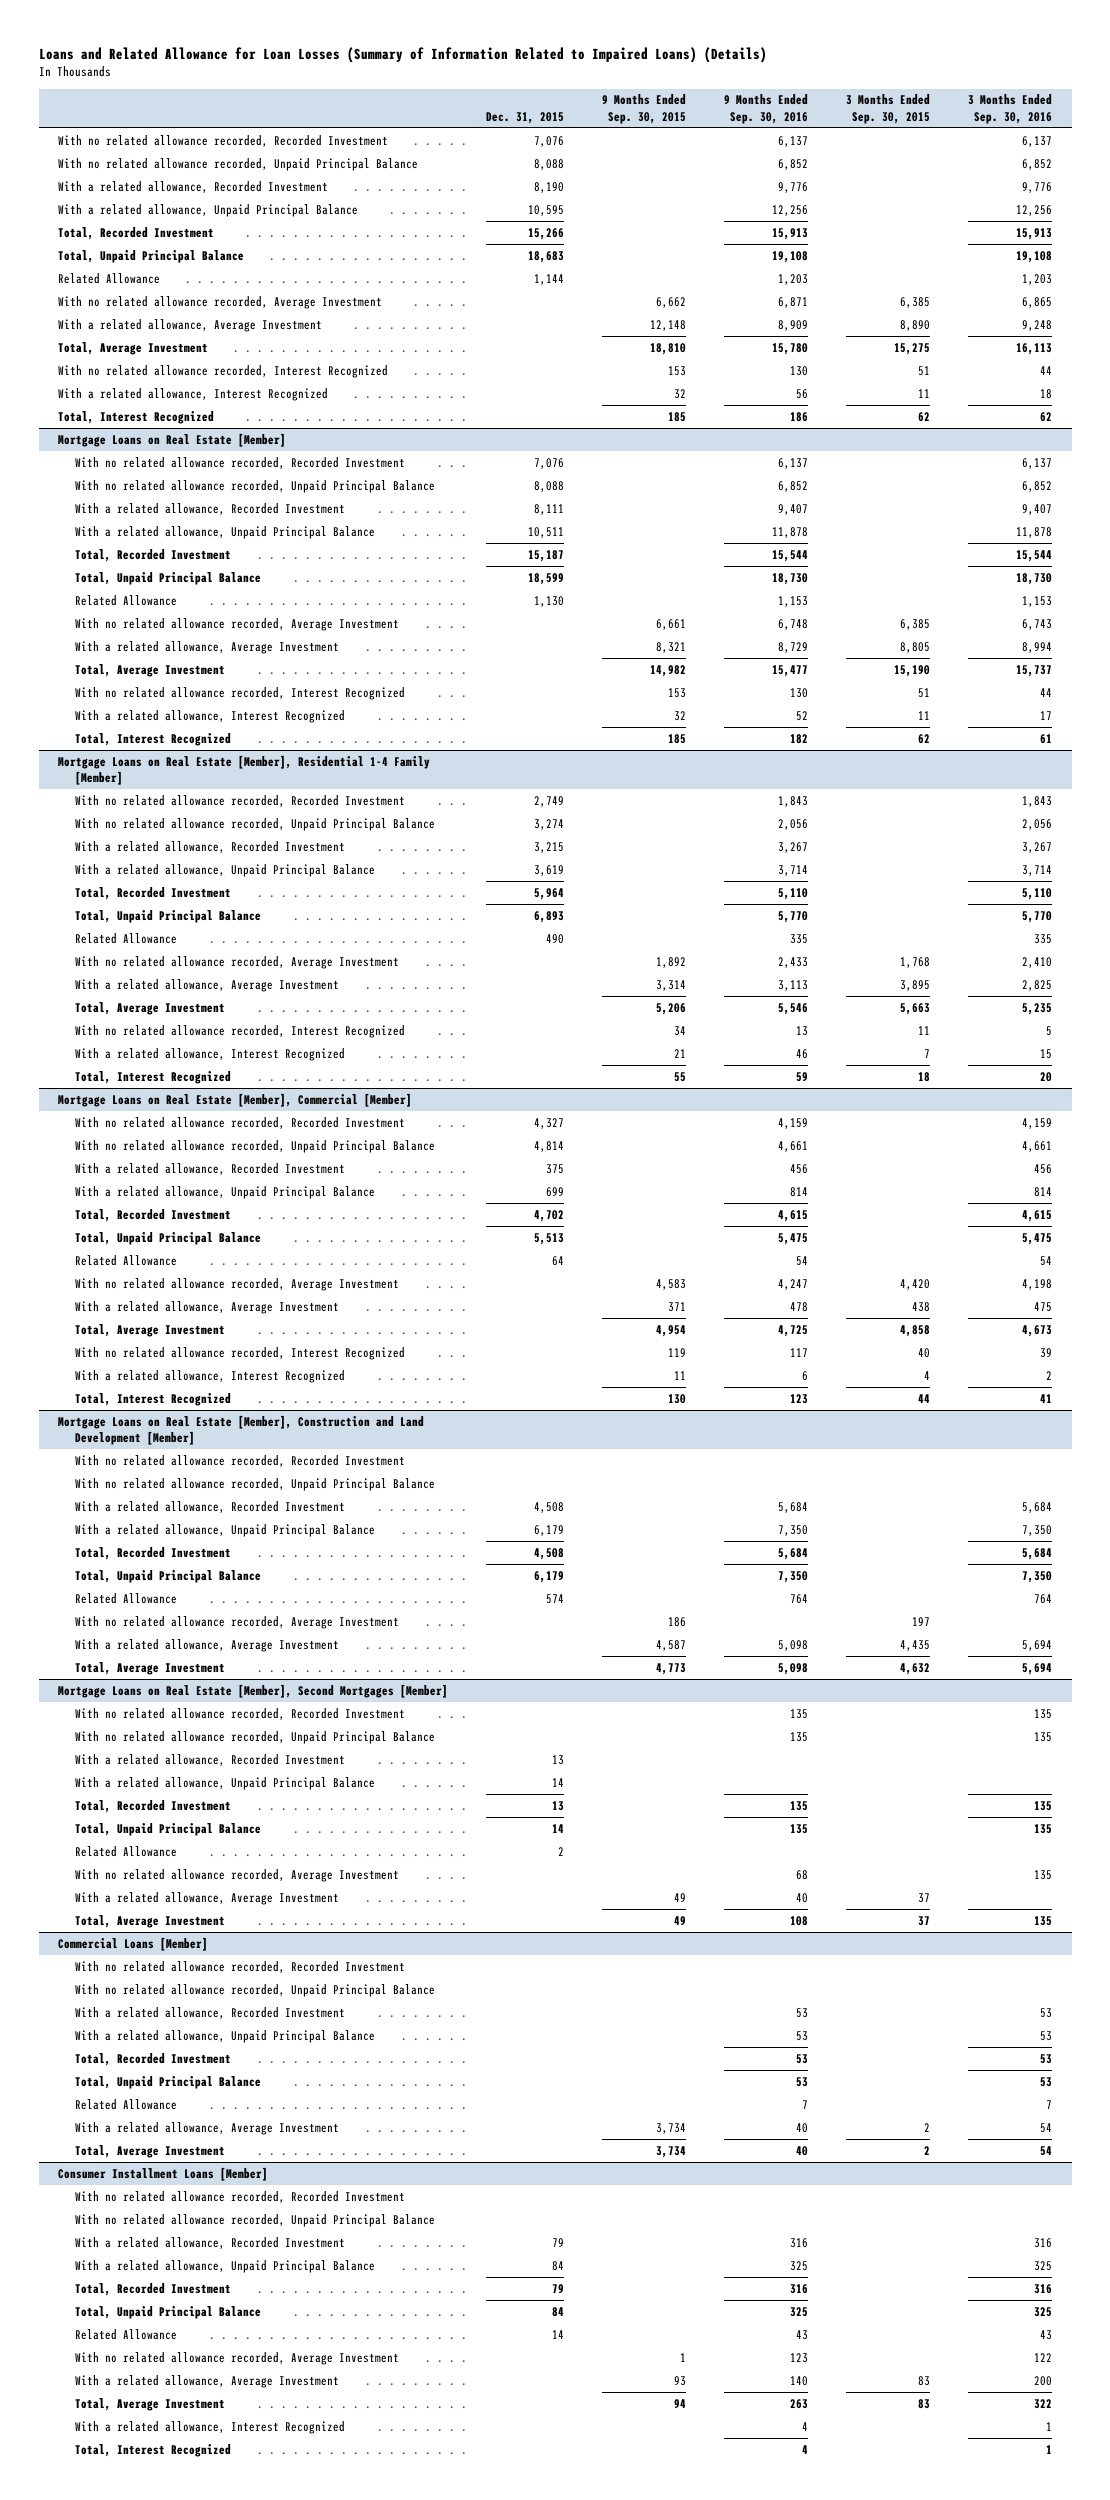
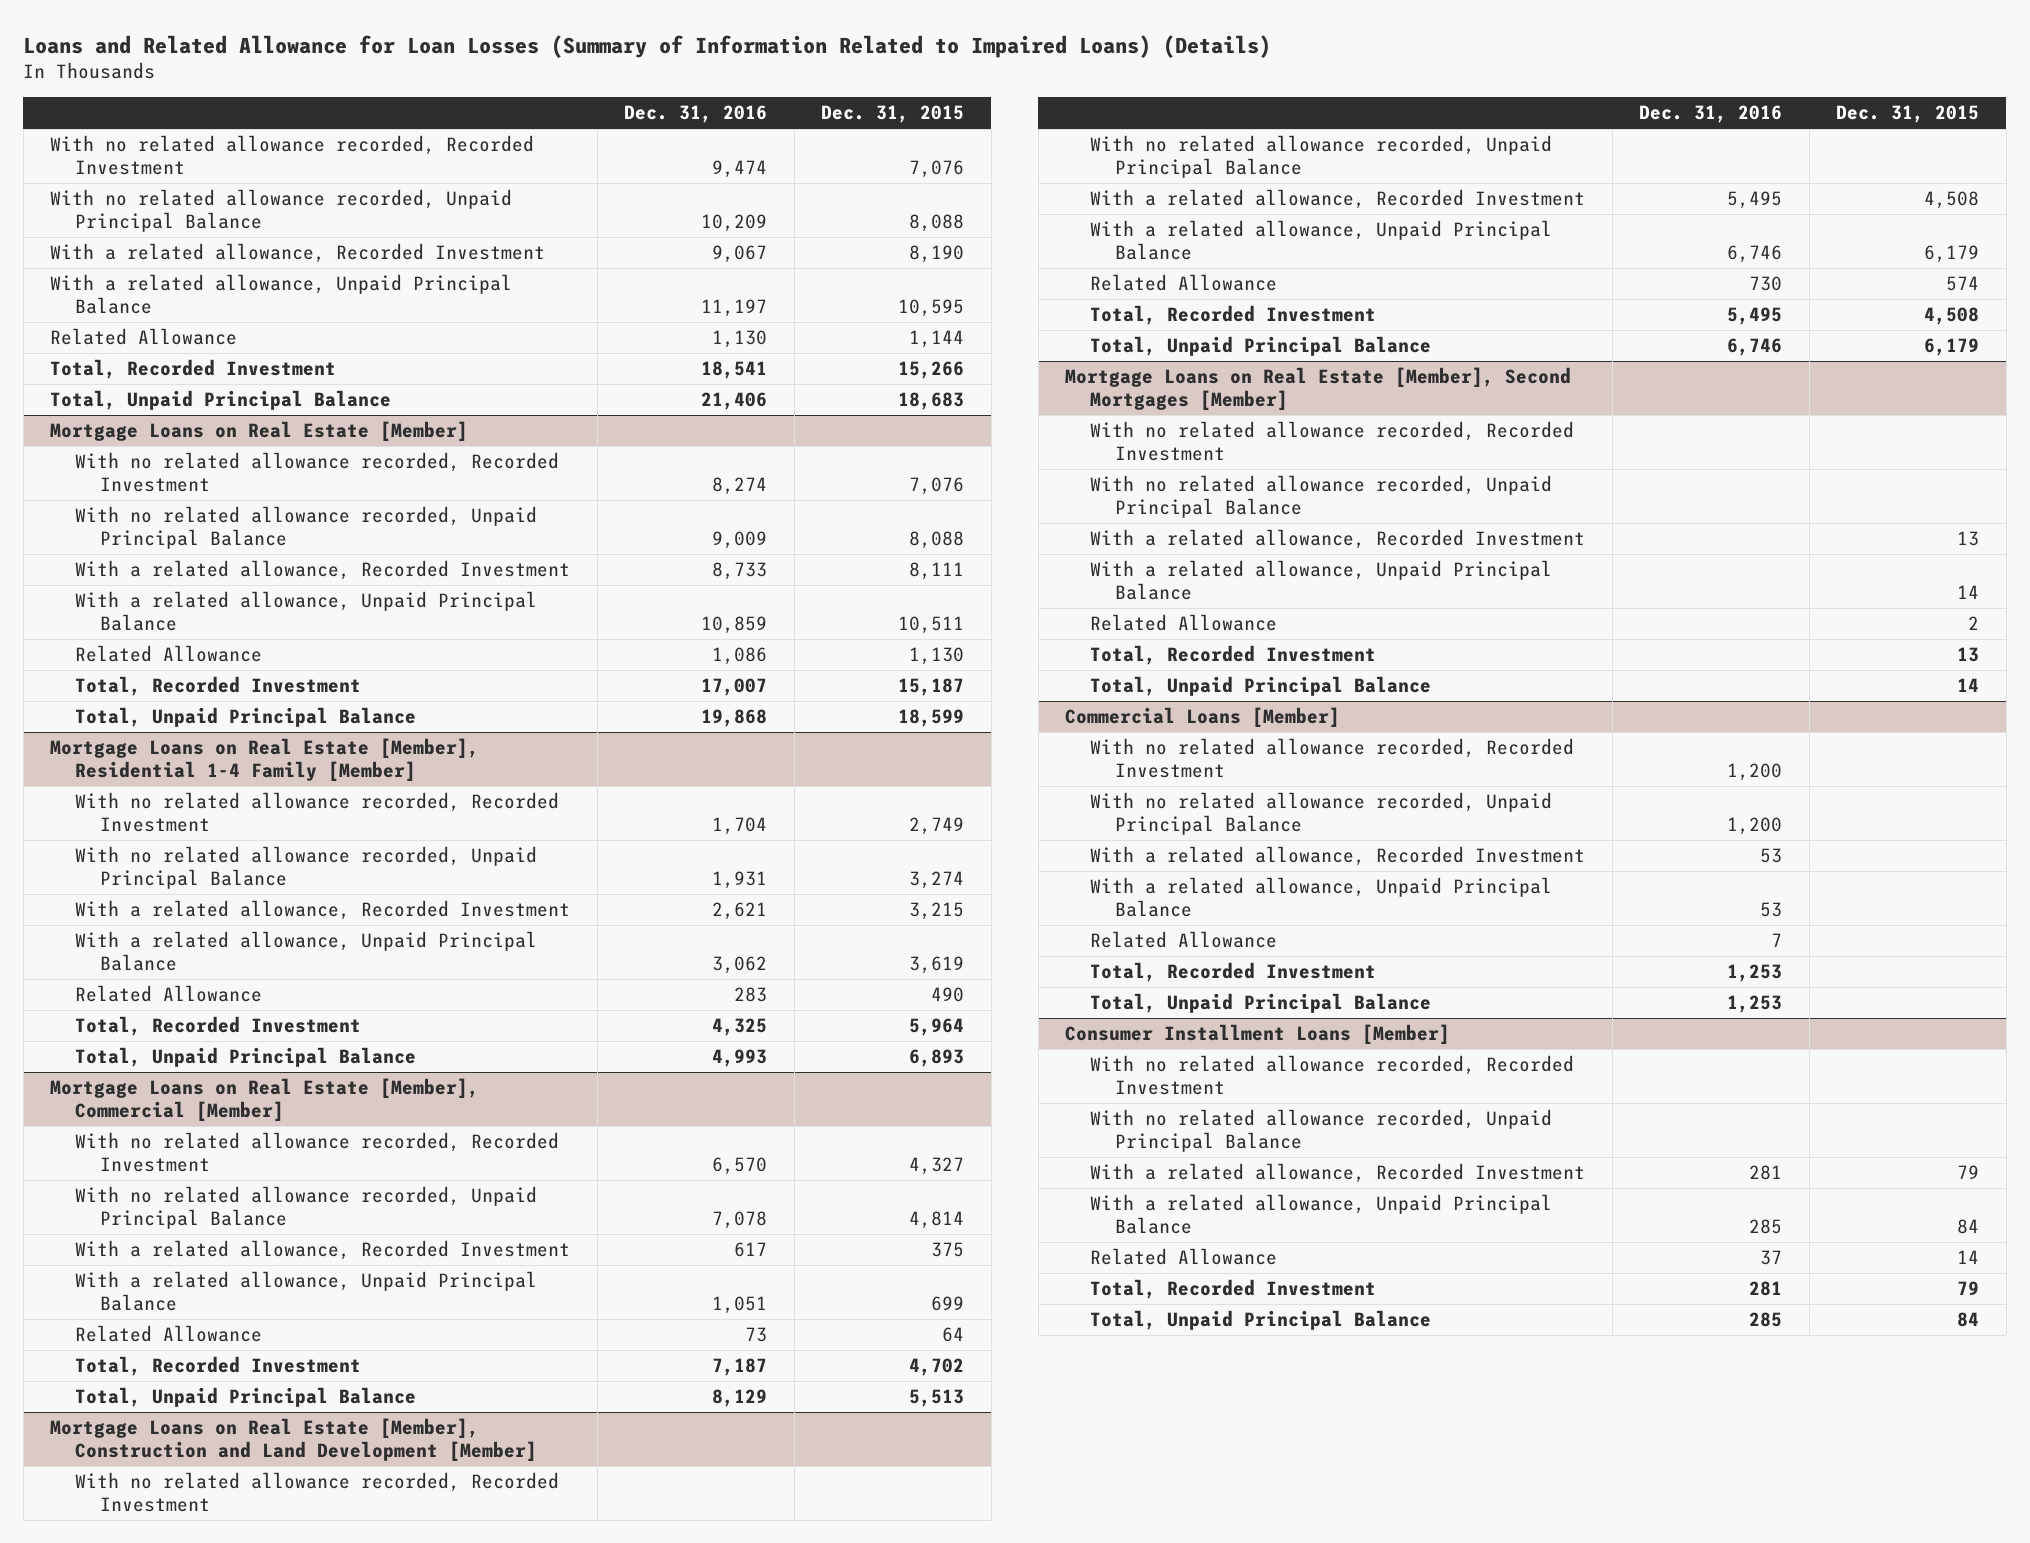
- | Dec. 31, 2015 | 9 Months Ended Sep. 30, 2015 | 9 Months Ended Sep. 30, 2016 | 3 Months Ended Sep. 30, 2015 | 3 Months Ended Sep. 30, 2016
+ | Dec. 31, 2016 | Dec. 31, 2015
moved up: Related Allowance | 1,130 | 1,144
- With no related allowance recorded, Average Investment | | 6,662 | 6,871 | 6,385 | 6,865
- With a related allowance, Average Investment | | 12,148 | 8,909 | 8,890 | 9,248
- Total, Average Investment | | 18,810 | 15,780 | 15,275 | 16,113
- With no related allowance recorded, Interest Recognized | | 153 | 130 | 51 | 44
- With a related allowance, Interest Recognized | | 32 | 56 | 11 | 18
- Total, Interest Recognized | | 185 | 186 | 62 | 62
@ Mortgage Loans on Real Estate [Member]
moved up: Related Allowance | 1,086 | 1,130
- With no related allowance recorded, Average Investment | | 6,661 | 6,748 | 6,385 | 6,743
- With a related allowance, Average Investment | | 8,321 | 8,729 | 8,805 | 8,994
- Total, Average Investment | | 14,982 | 15,477 | 15,190 | 15,737
- With no related allowance recorded, Interest Recognized | | 153 | 130 | 51 | 44
- With a related allowance, Interest Recognized | | 32 | 52 | 11 | 17
- Total, Interest Recognized | | 185 | 182 | 62 | 61
@ Mortgage Loans on Real Estate [Member], Residential 1-4 Family [Member]
moved up: Related Allowance | 283 | 490
- With no related allowance recorded, Average Investment | | 1,892 | 2,433 | 1,768 | 2,410
- With a related allowance, Average Investment | | 3,314 | 3,113 | 3,895 | 2,825
- Total, Average Investment | | 5,206 | 5,546 | 5,663 | 5,235
- With no related allowance recorded, Interest Recognized | | 34 | 13 | 11 | 5
- With a related allowance, Interest Recognized | | 21 | 46 | 7 | 15
- Total, Interest Recognized | | 55 | 59 | 18 | 20
@ Mortgage Loans on Real Estate [Member], Commercial [Member]
moved up: Related Allowance | 73 | 64
- With no related allowance recorded, Average Investment | | 4,583 | 4,247 | 4,420 | 4,198
- With a related allowance, Average Investment | | 371 | 478 | 438 | 475
- Total, Average Investment | | 4,954 | 4,725 | 4,858 | 4,673
- With no related allowance recorded, Interest Recognized | | 119 | 117 | 40 | 39
- With a related allowance, Interest Recognized | | 11 | 6 | 4 | 2
- Total, Interest Recognized | | 130 | 123 | 44 | 41
@ Mortgage Loans on Real Estate [Member], Construction and Land Development [Member]
moved up: Related Allowance | 730 | 574
- With no related allowance recorded, Average Investment | | 186 | | 197 |
- With a related allowance, Average Investment | | 4,587 | 5,098 | 4,435 | 5,694
- Total, Average Investment | | 4,773 | 5,098 | 4,632 | 5,694
@ Mortgage Loans on Real Estate [Member], Second Mortgages [Member]
moved up: Related Allowance | | 2
- With no related allowance recorded, Average Investment | | | 68 | | 135
- With a related allowance, Average Investment | | 49 | 40 | 37 |
- Total, Average Investment | | 49 | 108 | 37 | 135
@ Commercial Loans [Member]
moved up: Related Allowance | 7 |
- With a related allowance, Average Investment | | 3,734 | 40 | 2 | 54
- Total, Average Investment | | 3,734 | 40 | 2 | 54
@ Consumer Installment Loans [Member]
moved up: Related Allowance | 37 | 14
- With no related allowance recorded, Average Investment | | 1 | 123 | | 122
- With a related allowance, Average Investment | | 93 | 140 | 83 | 200
- Total, Average Investment | | 94 | 263 | 83 | 322
- With a related allowance, Interest Recognized | | | 4 | | 1
- Total, Interest Recognized | | | 4 | | 1

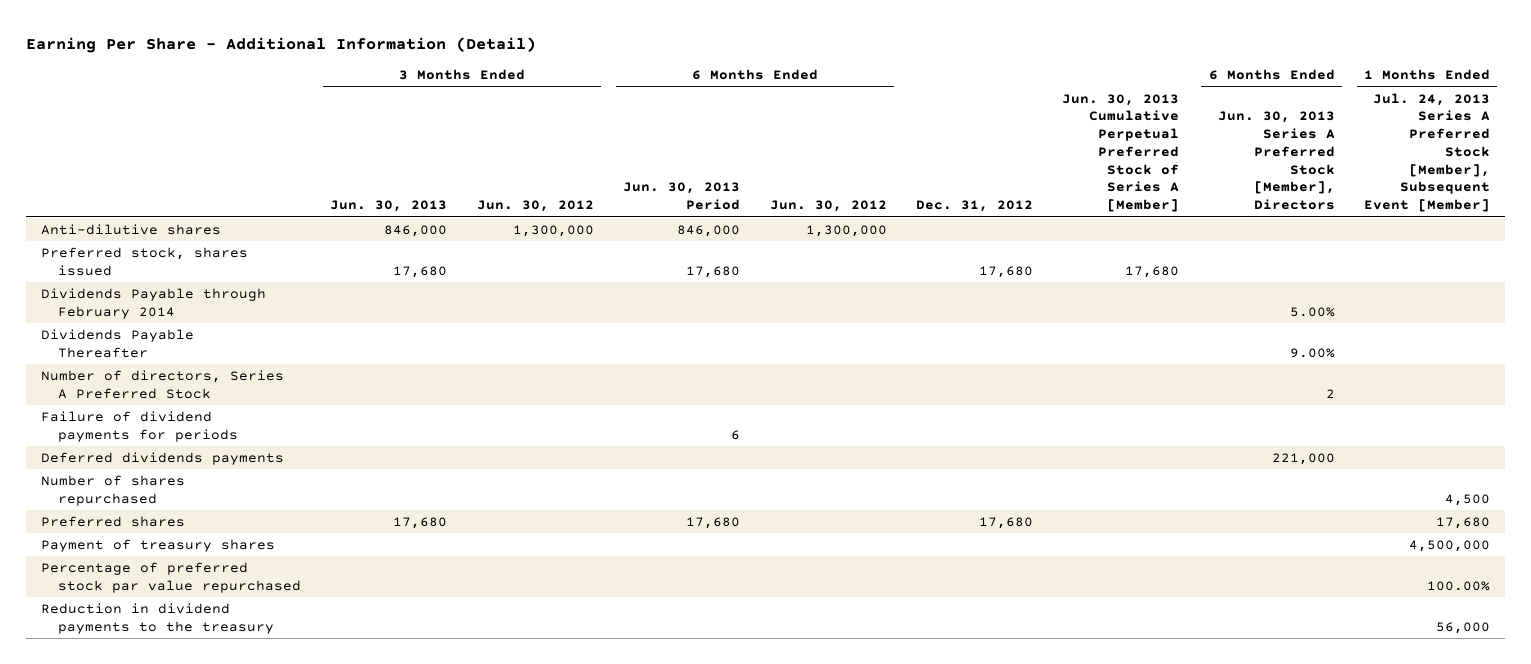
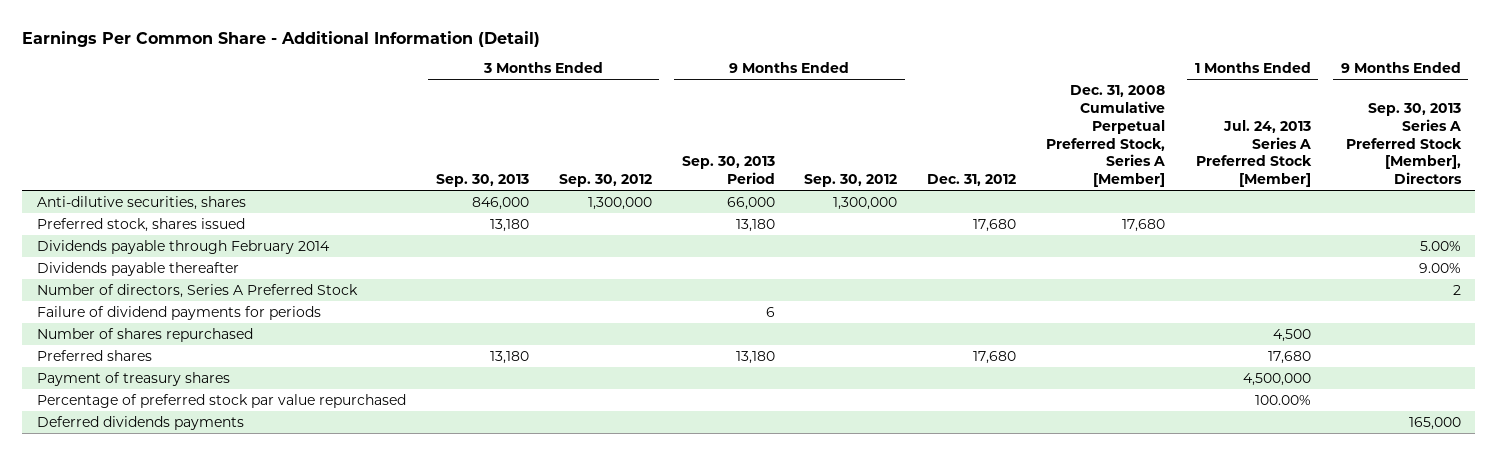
- Earning Per Share - Additional Information (Detail)
+ Earnings Per Common Share - Additional Information (Detail)
- | 3 Months Ended Jun. 30, 2013 | 3 Months Ended Jun. 30, 2012 | 6 Months Ended Jun. 30, 2013 Period | 6 Months Ended Jun. 30, 2012 | Dec. 31, 2012 | Jun. 30, 2013 Cumulative Perpetual Preferred Stock of Series A [Member] | 6 Months Ended Jun. 30, 2013 Series A Preferred Stock [Member], Directors | 1 Months Ended Jul. 24, 2013 Series A Preferred Stock [Member], Subsequent Event [Member]
+ | 3 Months Ended Sep. 30, 2013 | 3 Months Ended Sep. 30, 2012 | 9 Months Ended Sep. 30, 2013 Period | 9 Months Ended Sep. 30, 2012 | Dec. 31, 2012 | Dec. 31, 2008 Cumulative Perpetual Preferred Stock, Series A [Member] | 1 Months Ended Jul. 24, 2013 Series A Preferred Stock [Member] | 9 Months Ended Sep. 30, 2013 Series A Preferred Stock [Member], Directors
- Anti-dilutive shares | 846,000 | 1,300,000 | 846,000 | 1,300,000 | | | |
+ Anti-dilutive securities, shares | 846,000 | 1,300,000 | 66,000 | 1,300,000 | | | |
- Dividends Payable through February 2014 | | | | | | | 5.00% |
- Dividends Payable Thereafter | | | | | | | 9.00% |
+ Dividends payable through February 2014 | | | | | | | | 5.00%
+ Dividends payable thereafter | | | | | | | | 9.00%
- Reduction in dividend payments to the treasury | | | | | | | | 56,000
moved down: Deferred dividends payments | | | | | | | | 165,000

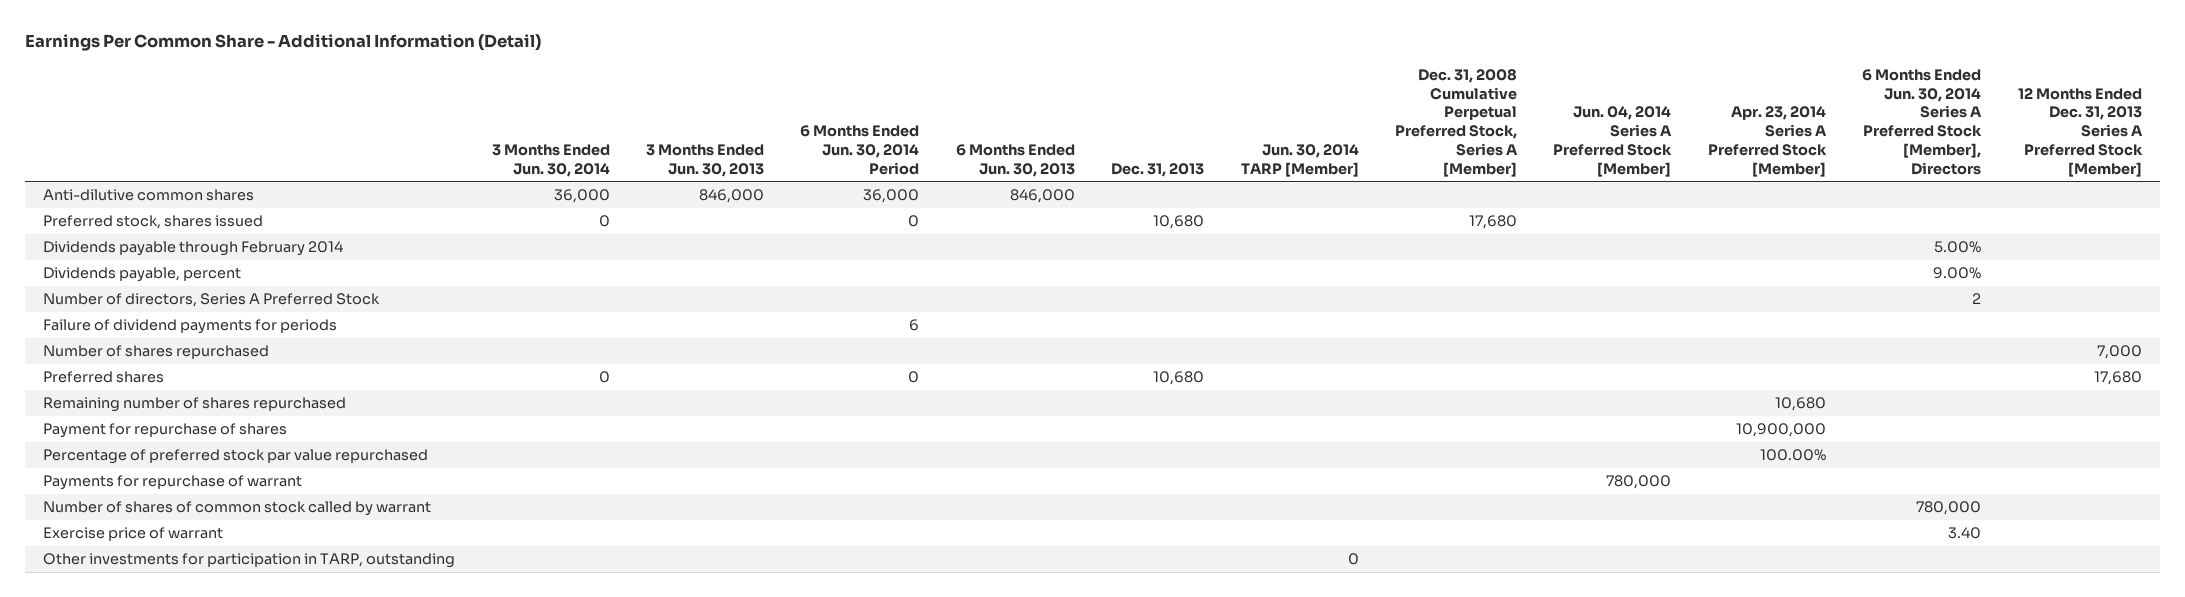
- | 3 Months Ended Sep. 30, 2013 | 3 Months Ended Sep. 30, 2012 | 9 Months Ended Sep. 30, 2013 Period | 9 Months Ended Sep. 30, 2012 | Dec. 31, 2012 | Dec. 31, 2008 Cumulative Perpetual Preferred Stock, Series A [Member] | 1 Months Ended Jul. 24, 2013 Series A Preferred Stock [Member] | 9 Months Ended Sep. 30, 2013 Series A Preferred Stock [Member], Directors
+ | 3 Months Ended Jun. 30, 2014 | 3 Months Ended Jun. 30, 2013 | 6 Months Ended Jun. 30, 2014 Period | 6 Months Ended Jun. 30, 2013 | Dec. 31, 2013 | Jun. 30, 2014 TARP [Member] | Dec. 31, 2008 Cumulative Perpetual Preferred Stock, Series A [Member] | Jun. 04, 2014 Series A Preferred Stock [Member] | Apr. 23, 2014 Series A Preferred Stock [Member] | 6 Months Ended Jun. 30, 2014 Series A Preferred Stock [Member], Directors | 12 Months Ended Dec. 31, 2013 Series A Preferred Stock [Member]
- Anti-dilutive securities, shares | 846,000 | 1,300,000 | 66,000 | 1,300,000 | | | |
+ Anti-dilutive common shares | 36,000 | 846,000 | 36,000 | 846,000 | | | | | | |
- Dividends payable thereafter | | | | | | | | 9.00%
+ Dividends payable, percent | | | | | | | | | | 9.00% |
- Payment of treasury shares | | | | | | | 4,500,000 |
+ Remaining number of shares repurchased | | | | | | | | | 10,680 | |
+ Payment for repurchase of shares | | | | | | | | | 10,900,000 | |
- Deferred dividends payments | | | | | | | | 165,000
+ Payments for repurchase of warrant | | | | | | | | 780,000 | | |
+ Number of shares of common stock called by warrant | | | | | | | | | | 780,000 |
+ Exercise price of warrant | | | | | | | | | | 3.40 |
+ Other investments for participation in TARP, outstanding | | | | | | 0 | | | | |

